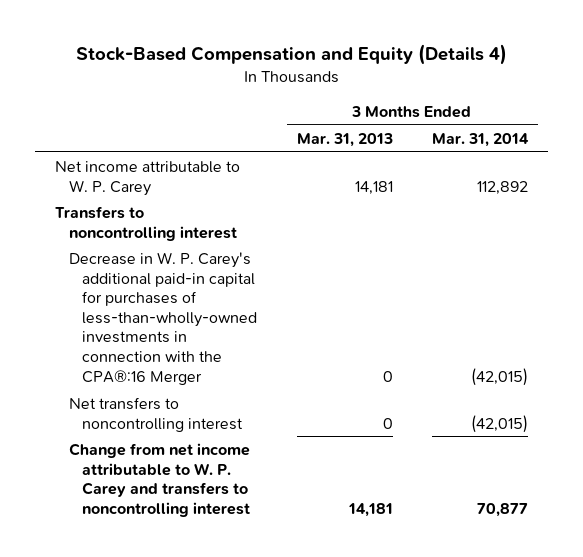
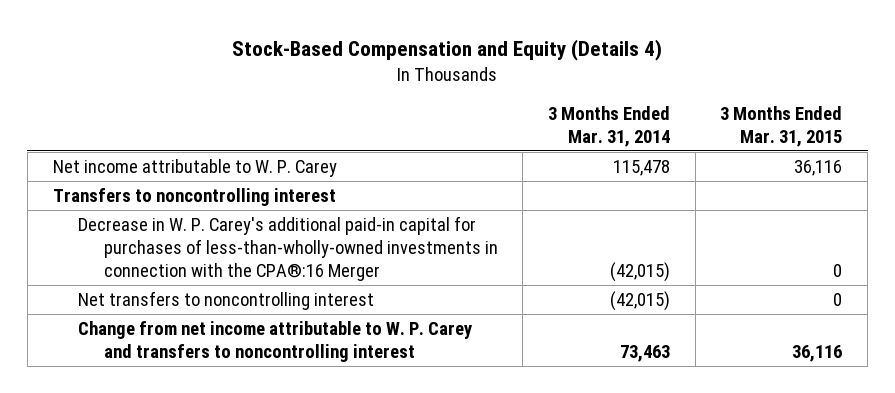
- | 3 Months Ended Mar. 31, 2013 | 3 Months Ended Mar. 31, 2014
+ | 3 Months Ended Mar. 31, 2014 | 3 Months Ended Mar. 31, 2015
- Net income attributable to W. P. Carey | 14,181 | 112,892
+ Net income attributable to W. P. Carey | 115,478 | 36,116
- Change from net income attributable to W. P. Carey and transfers to noncontrolling interest | 14,181 | 70,877
+ Change from net income attributable to W. P. Carey and transfers to noncontrolling interest | 73,463 | 36,116

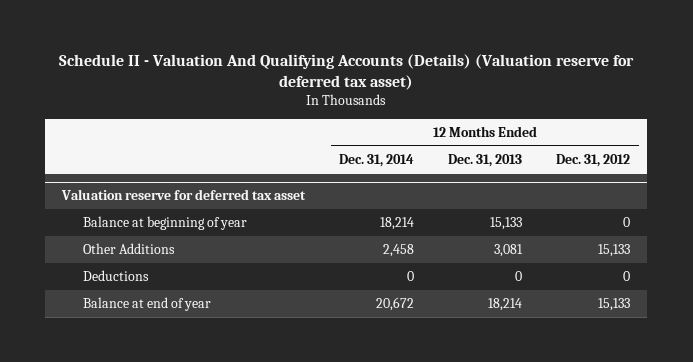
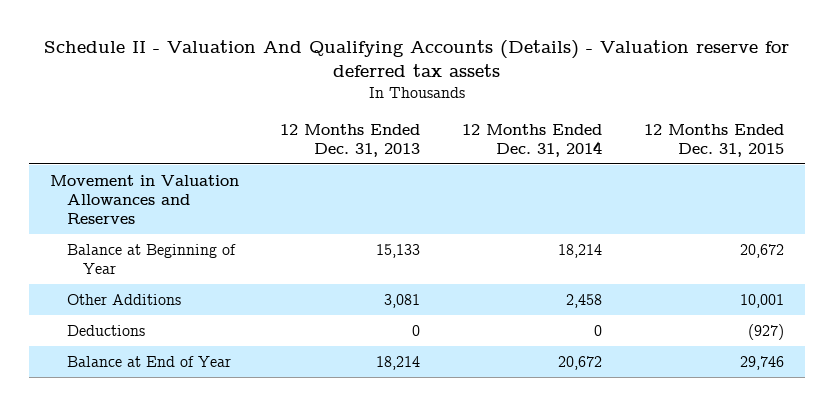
- Schedule II - Valuation And Qualifying Accounts (Details) (Valuation reserve for deferred tax asset)
+ Schedule II - Valuation And Qualifying Accounts (Details) - Valuation reserve for deferred tax assets
- | 12 Months Ended Dec. 31, 2014 | 12 Months Ended Dec. 31, 2013 | 12 Months Ended Dec. 31, 2012
+ | 12 Months Ended Dec. 31, 2013 | 12 Months Ended Dec. 31, 2014 | 12 Months Ended Dec. 31, 2015
- Valuation reserve for deferred tax asset
- Balance at beginning of year | 18,214 | 15,133 | 0
+ Movement in Valuation Allowances and Reserves
+ Balance at Beginning of Year | 15,133 | 18,214 | 20,672
- Balance at end of year | 20,672 | 18,214 | 15,133
+ Balance at End of Year | 18,214 | 20,672 | 29,746

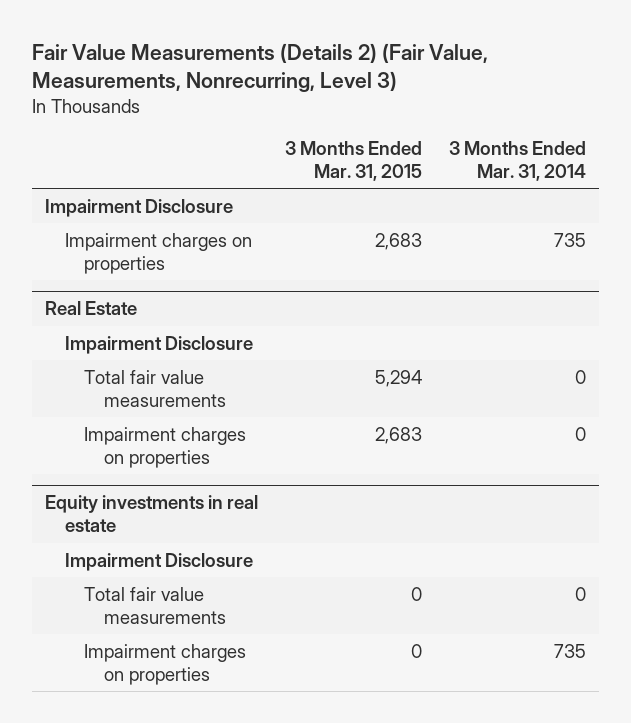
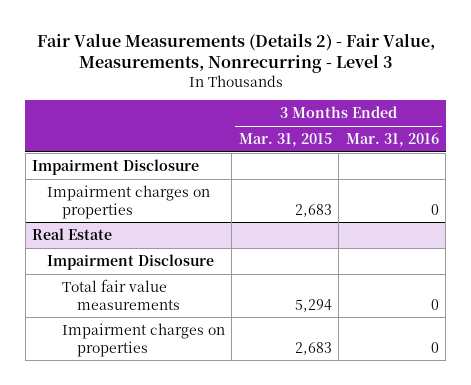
- Fair Value Measurements (Details 2) (Fair Value, Measurements, Nonrecurring, Level 3)
+ Fair Value Measurements (Details 2) - Fair Value, Measurements, Nonrecurring - Level 3
- | 3 Months Ended Mar. 31, 2015 | 3 Months Ended Mar. 31, 2014
+ | 3 Months Ended Mar. 31, 2015 | 3 Months Ended Mar. 31, 2016
- Equity investments in real estate
- Impairment Disclosure
- Total fair value measurements | 0 | 0
- Impairment charges on properties | 0 | 735

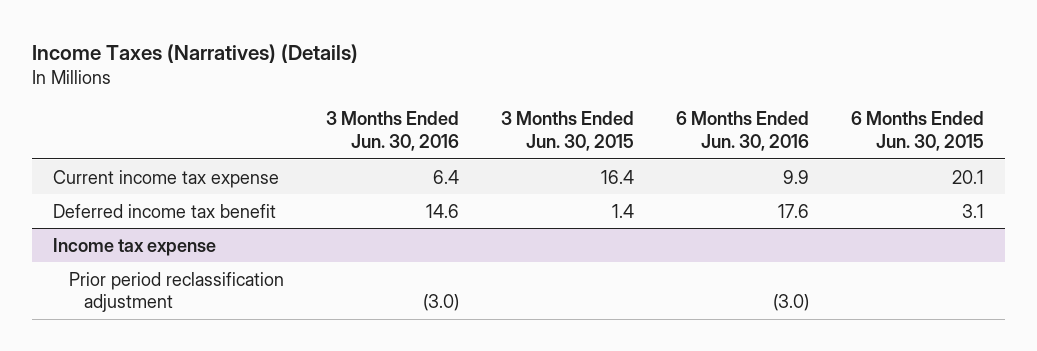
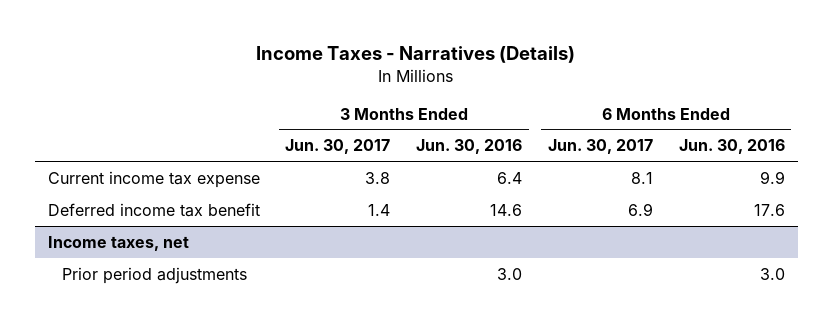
- Income Taxes (Narratives) (Details)
+ Income Taxes - Narratives (Details)
- | 3 Months Ended Jun. 30, 2016 | 3 Months Ended Jun. 30, 2015 | 6 Months Ended Jun. 30, 2016 | 6 Months Ended Jun. 30, 2015
+ | 3 Months Ended Jun. 30, 2017 | 3 Months Ended Jun. 30, 2016 | 6 Months Ended Jun. 30, 2017 | 6 Months Ended Jun. 30, 2016
- Income tax expense
- Prior period reclassification adjustment | (3.0) | | (3.0) |
+ Income taxes, net
+ Prior period adjustments | | 3.0 | | 3.0

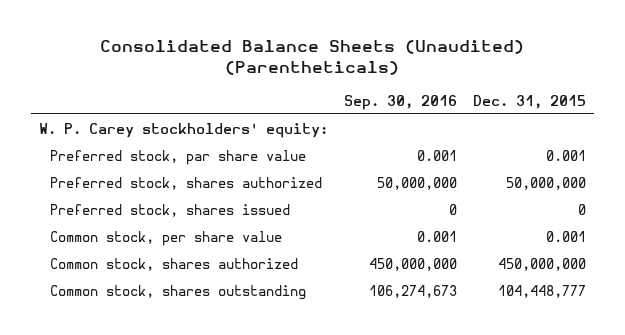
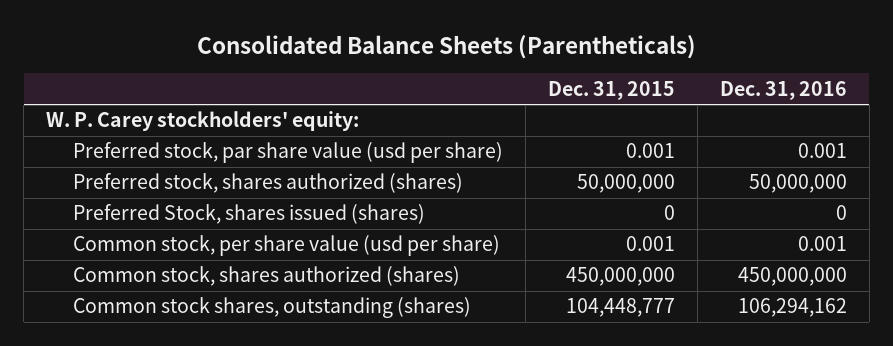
- Consolidated Balance Sheets (Unaudited) (Parentheticals)
+ Consolidated Balance Sheets (Parentheticals)
- | Sep. 30, 2016 | Dec. 31, 2015
+ | Dec. 31, 2015 | Dec. 31, 2016
- Preferred stock, par share value | 0.001 | 0.001
- Preferred stock, shares authorized | 50,000,000 | 50,000,000
- Preferred stock, shares issued | 0 | 0
- Common stock, per share value | 0.001 | 0.001
- Common stock, shares authorized | 450,000,000 | 450,000,000
- Common stock, shares outstanding | 106,274,673 | 104,448,777
+ Preferred stock, par share value (usd per share) | 0.001 | 0.001
+ Preferred stock, shares authorized (shares) | 50,000,000 | 50,000,000
+ Preferred Stock, shares issued (shares) | 0 | 0
+ Common stock, per share value (usd per share) | 0.001 | 0.001
+ Common stock, shares authorized (shares) | 450,000,000 | 450,000,000
+ Common stock shares, outstanding (shares) | 104,448,777 | 106,294,162

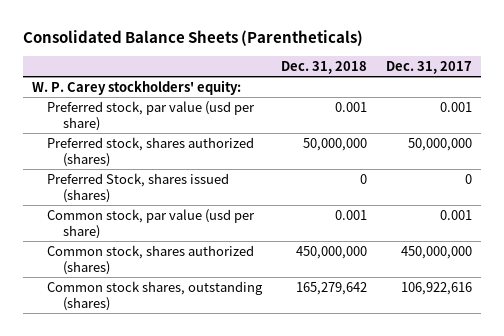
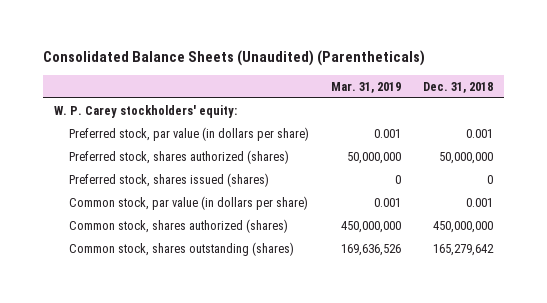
- Consolidated Balance Sheets (Parentheticals)
+ Consolidated Balance Sheets (Unaudited) (Parentheticals)
- | Dec. 31, 2018 | Dec. 31, 2017
+ | Mar. 31, 2019 | Dec. 31, 2018
- Preferred stock, par value (usd per share) | 0.001 | 0.001
+ Preferred stock, par value (in dollars per share) | 0.001 | 0.001
- Preferred Stock, shares issued (shares) | 0 | 0
- Common stock, par value (usd per share) | 0.001 | 0.001
+ Preferred stock, shares issued (shares) | 0 | 0
+ Common stock, par value (in dollars per share) | 0.001 | 0.001
- Common stock shares, outstanding (shares) | 165,279,642 | 106,922,616
+ Common stock, shares outstanding (shares) | 169,636,526 | 165,279,642

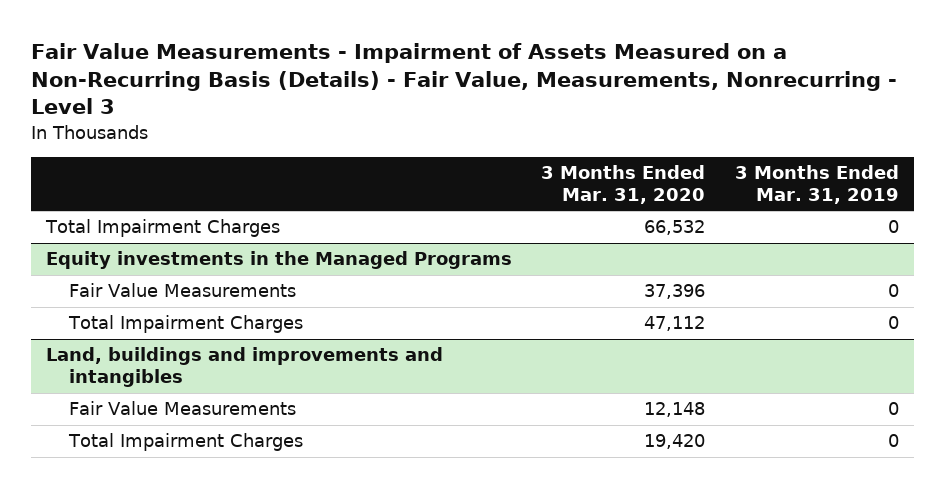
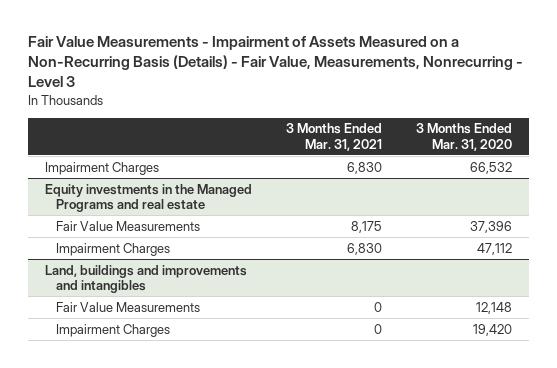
- | 3 Months Ended Mar. 31, 2020 | 3 Months Ended Mar. 31, 2019
+ | 3 Months Ended Mar. 31, 2021 | 3 Months Ended Mar. 31, 2020
- Total Impairment Charges | 66,532 | 0
- Equity investments in the Managed Programs
+ Impairment Charges | 6,830 | 66,532
+ Equity investments in the Managed Programs and real estate
- Total Impairment Charges | 47,112 | 0
+ Impairment Charges | 6,830 | 47,112
@ Land, buildings and improvements and intangibles
- Total Impairment Charges | 19,420 | 0
+ Impairment Charges | 0 | 19,420

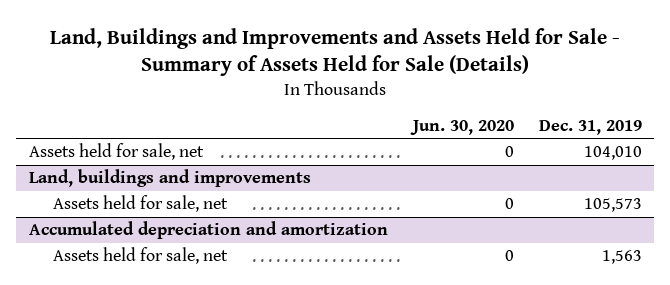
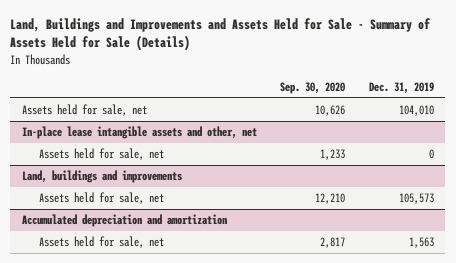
- | Jun. 30, 2020 | Dec. 31, 2019
+ | Sep. 30, 2020 | Dec. 31, 2019
+ In-place lease intangible assets and other, net
+ Assets held for sale, net | 1,233 | 0

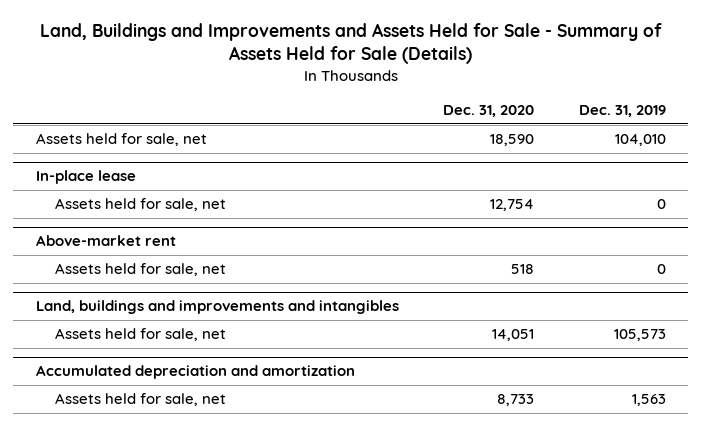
- | Sep. 30, 2020 | Dec. 31, 2019
+ | Dec. 31, 2020 | Dec. 31, 2019
- In-place lease intangible assets and other, net
+ In-place lease
- Land, buildings and improvements
+ Above-market rent
+ Assets held for sale, net | 518 | 0
+ Land, buildings and improvements and intangibles

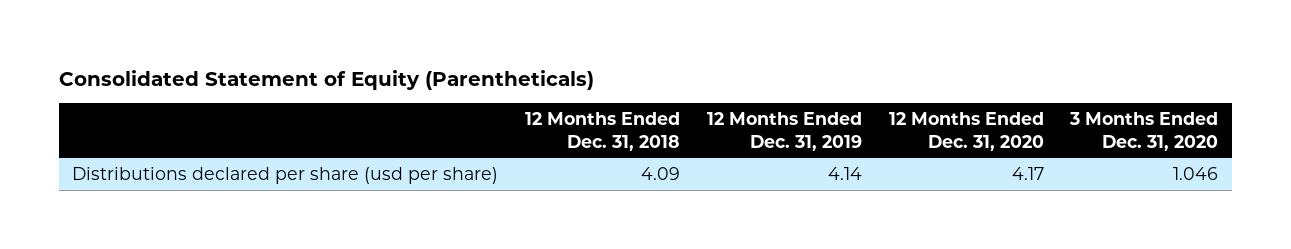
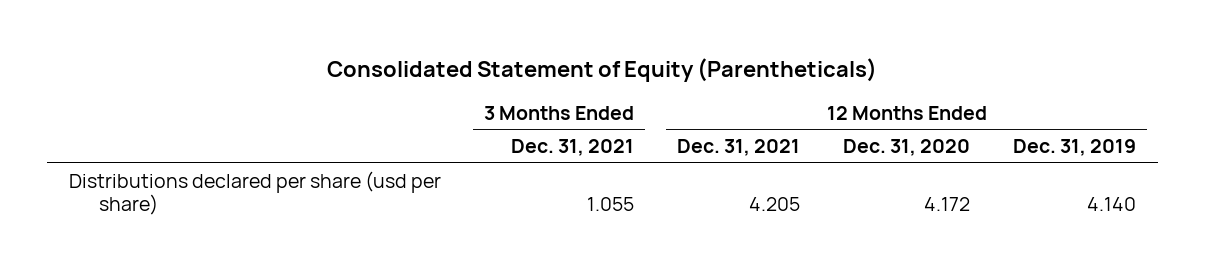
- | 12 Months Ended Dec. 31, 2018 | 12 Months Ended Dec. 31, 2019 | 12 Months Ended Dec. 31, 2020 | 3 Months Ended Dec. 31, 2020
+ | 3 Months Ended Dec. 31, 2021 | 12 Months Ended Dec. 31, 2021 | 12 Months Ended Dec. 31, 2020 | 12 Months Ended Dec. 31, 2019
- Distributions declared per share (usd per share) | 4.09 | 4.14 | 4.17 | 1.046
+ Distributions declared per share (usd per share) | 1.055 | 4.205 | 4.172 | 4.140

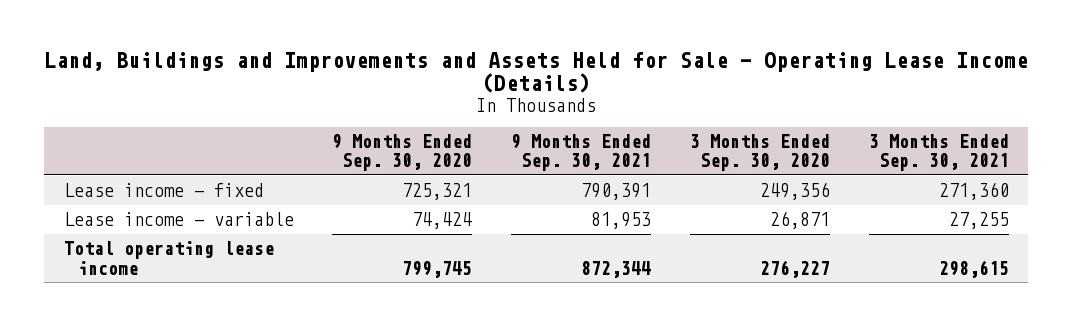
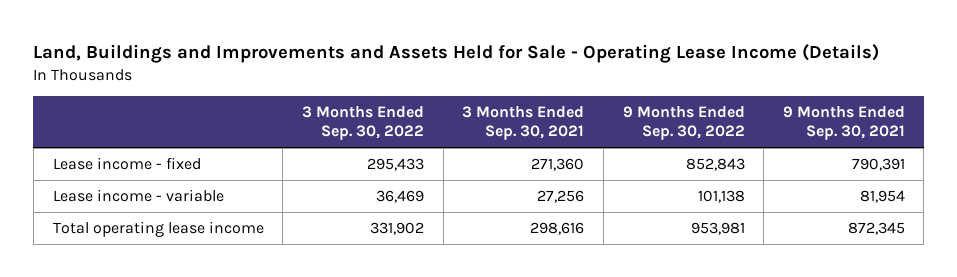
- | 9 Months Ended Sep. 30, 2020 | 9 Months Ended Sep. 30, 2021 | 3 Months Ended Sep. 30, 2020 | 3 Months Ended Sep. 30, 2021
+ | 3 Months Ended Sep. 30, 2022 | 3 Months Ended Sep. 30, 2021 | 9 Months Ended Sep. 30, 2022 | 9 Months Ended Sep. 30, 2021
- Lease income - variable | 74,424 | 81,953 | 26,871 | 27,255
- Total operating lease income | 799,745 | 872,344 | 276,227 | 298,615
+ Lease income - variable | 36,469 | 27,256 | 101,138 | 81,954
+ Total operating lease income | 331,902 | 298,616 | 953,981 | 872,345

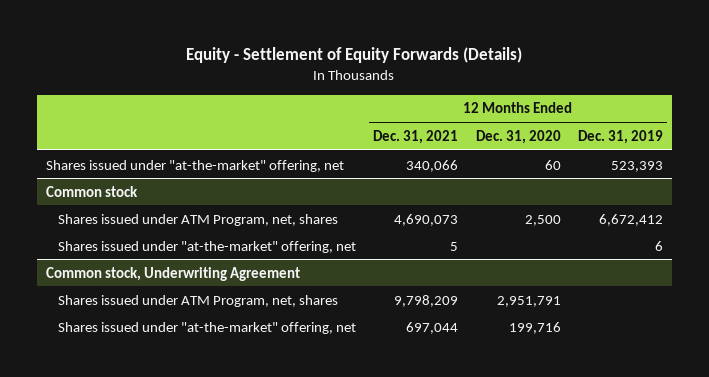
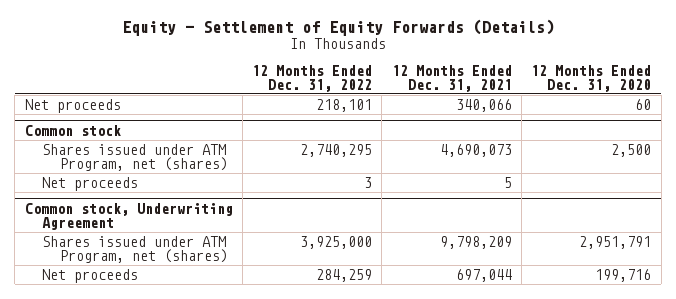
- | 12 Months Ended Dec. 31, 2021 | 12 Months Ended Dec. 31, 2020 | 12 Months Ended Dec. 31, 2019
+ | 12 Months Ended Dec. 31, 2022 | 12 Months Ended Dec. 31, 2021 | 12 Months Ended Dec. 31, 2020
- Shares issued under "at-the-market" offering, net | 340,066 | 60 | 523,393
+ Net proceeds | 218,101 | 340,066 | 60
@ Common stock
- Shares issued under ATM Program, net, shares | 4,690,073 | 2,500 | 6,672,412
- Shares issued under "at-the-market" offering, net | 5 | | 6
+ Shares issued under ATM Program, net (shares) | 2,740,295 | 4,690,073 | 2,500
+ Net proceeds | 3 | 5 |
@ Common stock, Underwriting Agreement
- Shares issued under ATM Program, net, shares | 9,798,209 | 2,951,791 |
- Shares issued under "at-the-market" offering, net | 697,044 | 199,716 |
+ Shares issued under ATM Program, net (shares) | 3,925,000 | 9,798,209 | 2,951,791
+ Net proceeds | 284,259 | 697,044 | 199,716

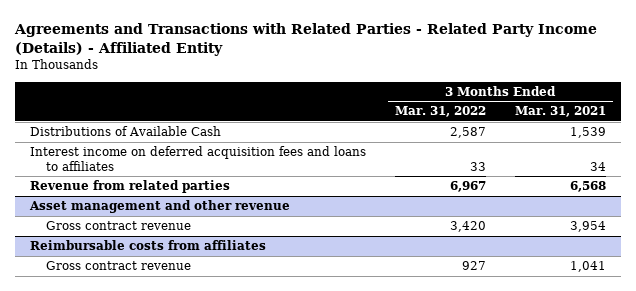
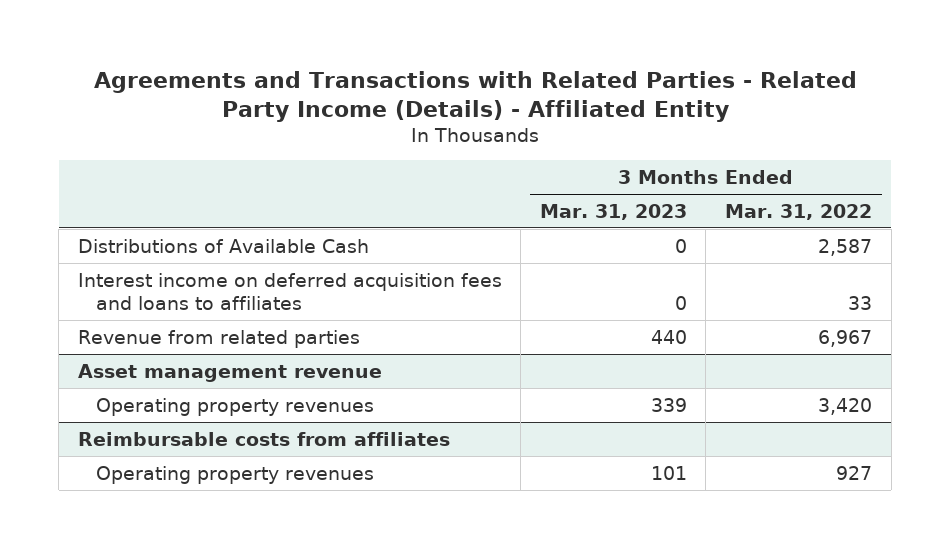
- | 3 Months Ended Mar. 31, 2022 | 3 Months Ended Mar. 31, 2021
+ | 3 Months Ended Mar. 31, 2023 | 3 Months Ended Mar. 31, 2022
- Asset management and other revenue
- Gross contract revenue | 3,420 | 3,954
+ Asset management revenue
+ Operating property revenues | 339 | 3,420
@ Reimbursable costs from affiliates
- Gross contract revenue | 927 | 1,041
+ Operating property revenues | 101 | 927

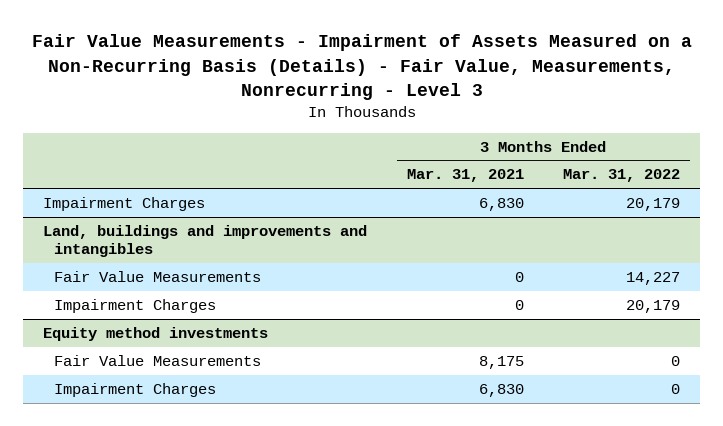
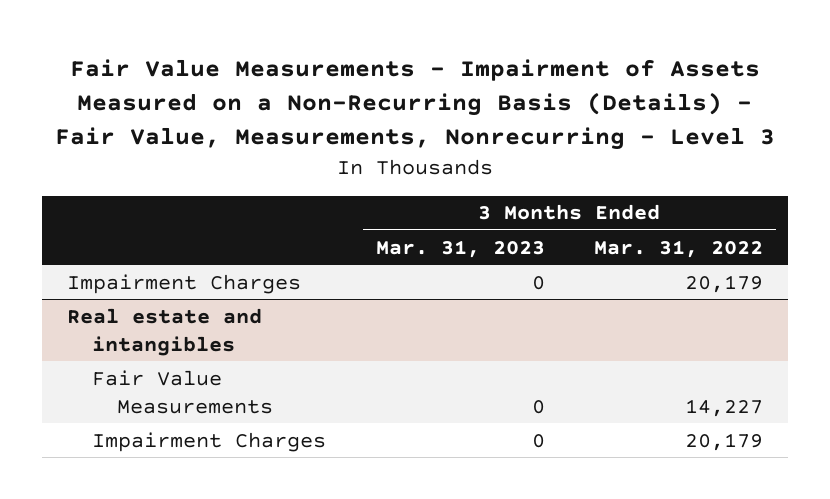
- | 3 Months Ended Mar. 31, 2021 | 3 Months Ended Mar. 31, 2022
+ | 3 Months Ended Mar. 31, 2023 | 3 Months Ended Mar. 31, 2022
- Land, buildings and improvements and intangibles
+ Real estate and intangibles
- Equity method investments
- Fair Value Measurements | 8,175 | 0
- Impairment Charges | 6,830 | 0

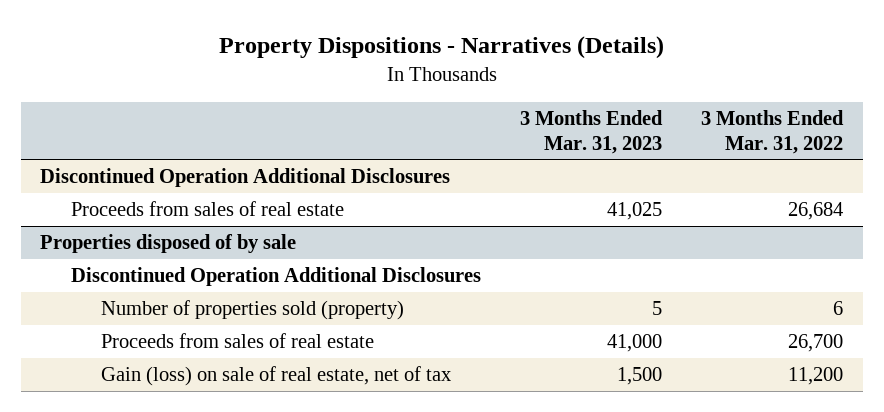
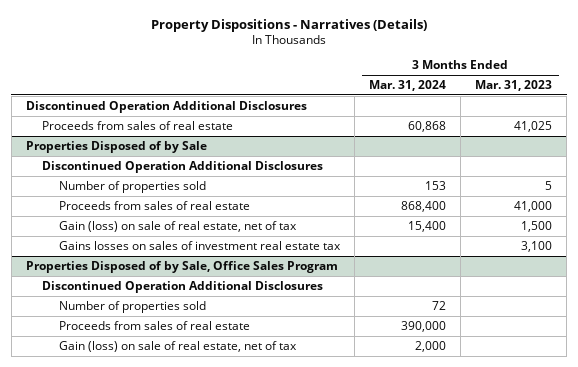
- | 3 Months Ended Mar. 31, 2023 | 3 Months Ended Mar. 31, 2022
+ | 3 Months Ended Mar. 31, 2024 | 3 Months Ended Mar. 31, 2023
- Properties disposed of by sale
+ Properties Disposed of by Sale
- Number of properties sold (property) | 5 | 6
+ Number of properties sold | 153 | 5
+ Gains losses on sales of investment real estate tax | | 3,100
+ Properties Disposed of by Sale, Office Sales Program
+ Discontinued Operation Additional Disclosures
+ Number of properties sold | 72 |
+ Proceeds from sales of real estate | 390,000 |
+ Gain (loss) on sale of real estate, net of tax | 2,000 |

